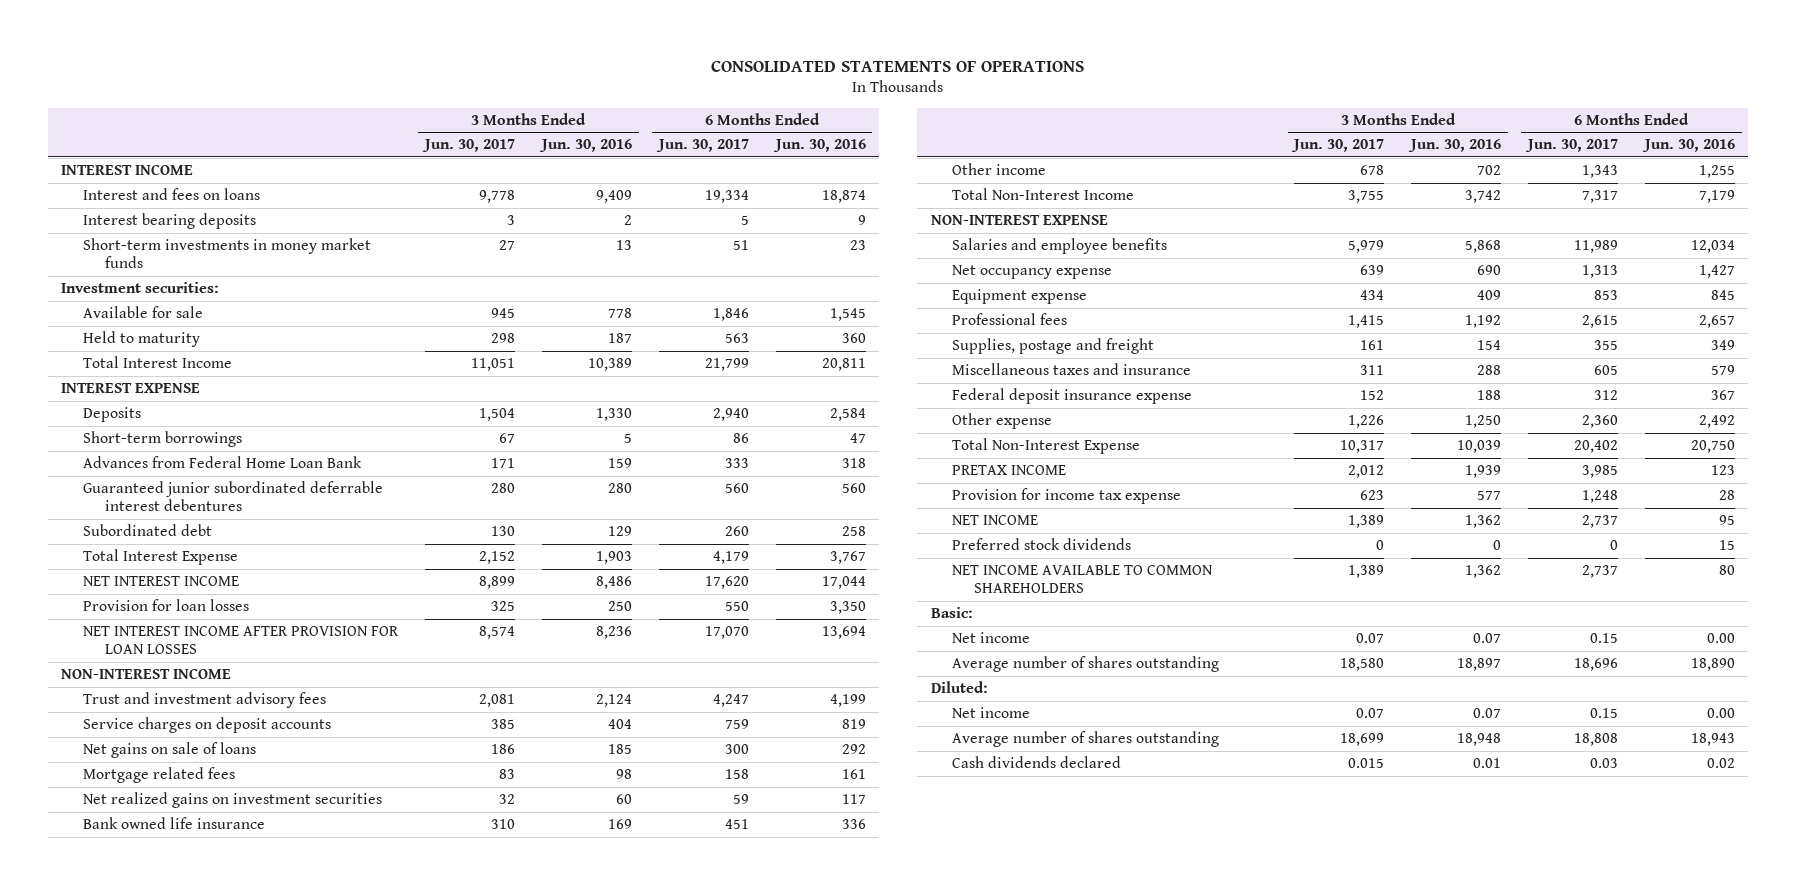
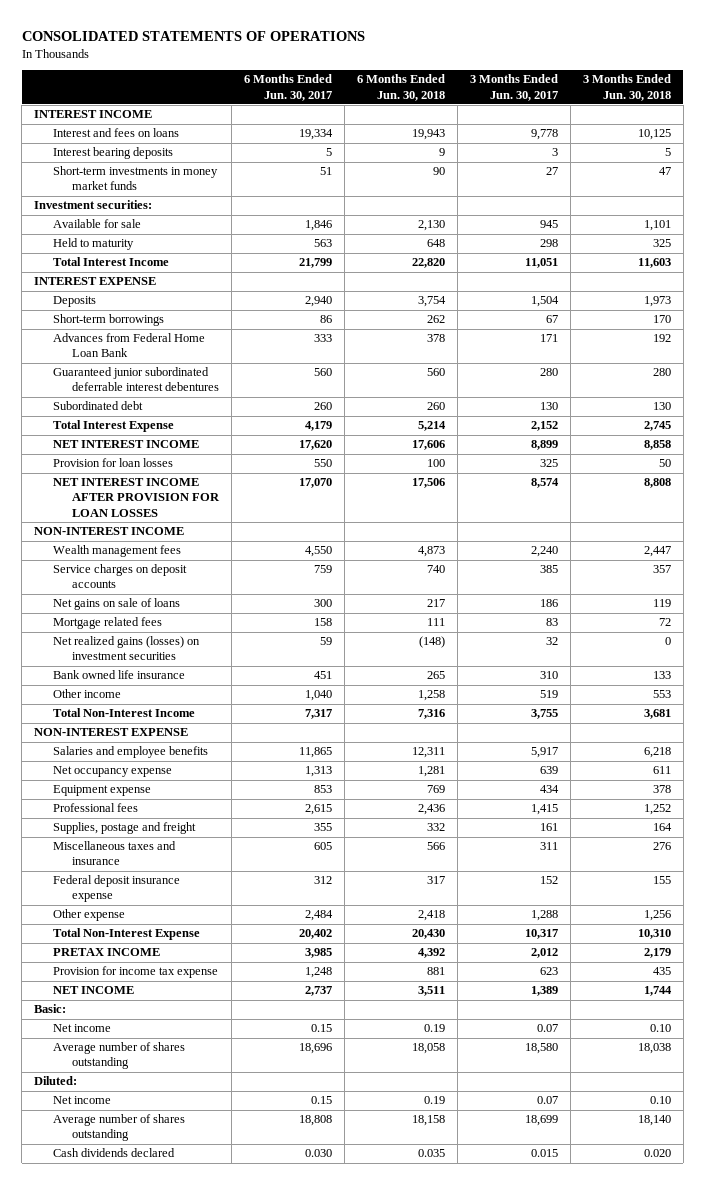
- | 3 Months Ended Jun. 30, 2017 | 3 Months Ended Jun. 30, 2016 | 6 Months Ended Jun. 30, 2017 | 6 Months Ended Jun. 30, 2016
+ | 6 Months Ended Jun. 30, 2017 | 6 Months Ended Jun. 30, 2018 | 3 Months Ended Jun. 30, 2017 | 3 Months Ended Jun. 30, 2018
- Trust and investment advisory fees | 2,081 | 2,124 | 4,247 | 4,199
+ Wealth management fees | 4,550 | 4,873 | 2,240 | 2,447
- Net realized gains on investment securities | 32 | 60 | 59 | 117
+ Net realized gains (losses) on investment securities | 59 | (148) | 32 | 0
- Other income | 678 | 702 | 1,343 | 1,255
+ Other income | 1,040 | 1,258 | 519 | 553
- Salaries and employee benefits | 5,979 | 5,868 | 11,989 | 12,034
+ Salaries and employee benefits | 11,865 | 12,311 | 5,917 | 6,218
- Other expense | 1,226 | 1,250 | 2,360 | 2,492
+ Other expense | 2,484 | 2,418 | 1,288 | 1,256
- Preferred stock dividends | 0 | 0 | 0 | 15
- NET INCOME AVAILABLE TO COMMON SHAREHOLDERS | 1,389 | 1,362 | 2,737 | 80
- Cash dividends declared | 0.015 | 0.01 | 0.03 | 0.02
+ Cash dividends declared | 0.030 | 0.035 | 0.015 | 0.020

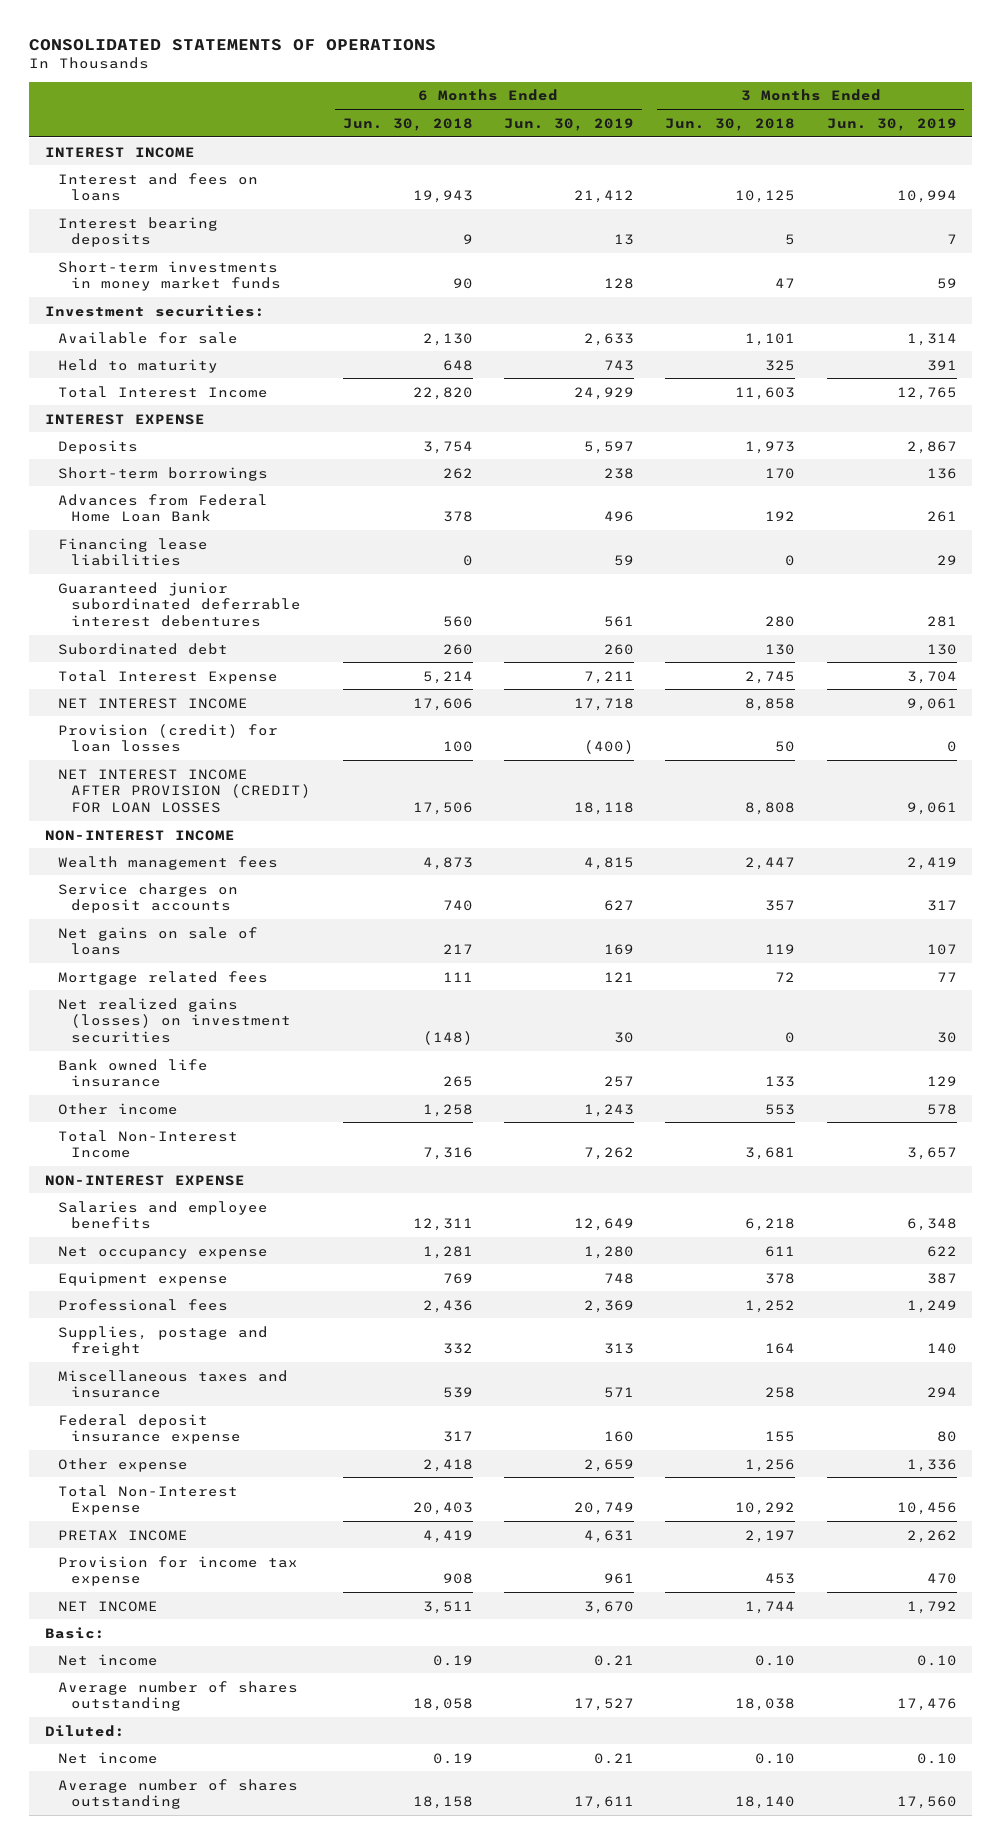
- | 6 Months Ended Jun. 30, 2017 | 6 Months Ended Jun. 30, 2018 | 3 Months Ended Jun. 30, 2017 | 3 Months Ended Jun. 30, 2018
+ | 6 Months Ended Jun. 30, 2018 | 6 Months Ended Jun. 30, 2019 | 3 Months Ended Jun. 30, 2018 | 3 Months Ended Jun. 30, 2019
+ Financing lease liabilities | 0 | 59 | 0 | 29
- Provision for loan losses | 550 | 100 | 325 | 50
- NET INTEREST INCOME AFTER PROVISION FOR LOAN LOSSES | 17,070 | 17,506 | 8,574 | 8,808
+ Provision (credit) for loan losses | 100 | (400) | 50 | 0
+ NET INTEREST INCOME AFTER PROVISION (CREDIT) FOR LOAN LOSSES | 17,506 | 18,118 | 8,808 | 9,061
- Miscellaneous taxes and insurance | 605 | 566 | 311 | 276
+ Miscellaneous taxes and insurance | 539 | 571 | 258 | 294
- Total Non-Interest Expense | 20,402 | 20,430 | 10,317 | 10,310
- PRETAX INCOME | 3,985 | 4,392 | 2,012 | 2,179
- Provision for income tax expense | 1,248 | 881 | 623 | 435
+ Total Non-Interest Expense | 20,403 | 20,749 | 10,292 | 10,456
+ PRETAX INCOME | 4,419 | 4,631 | 2,197 | 2,262
+ Provision for income tax expense | 908 | 961 | 453 | 470
- Cash dividends declared | 0.030 | 0.035 | 0.015 | 0.020

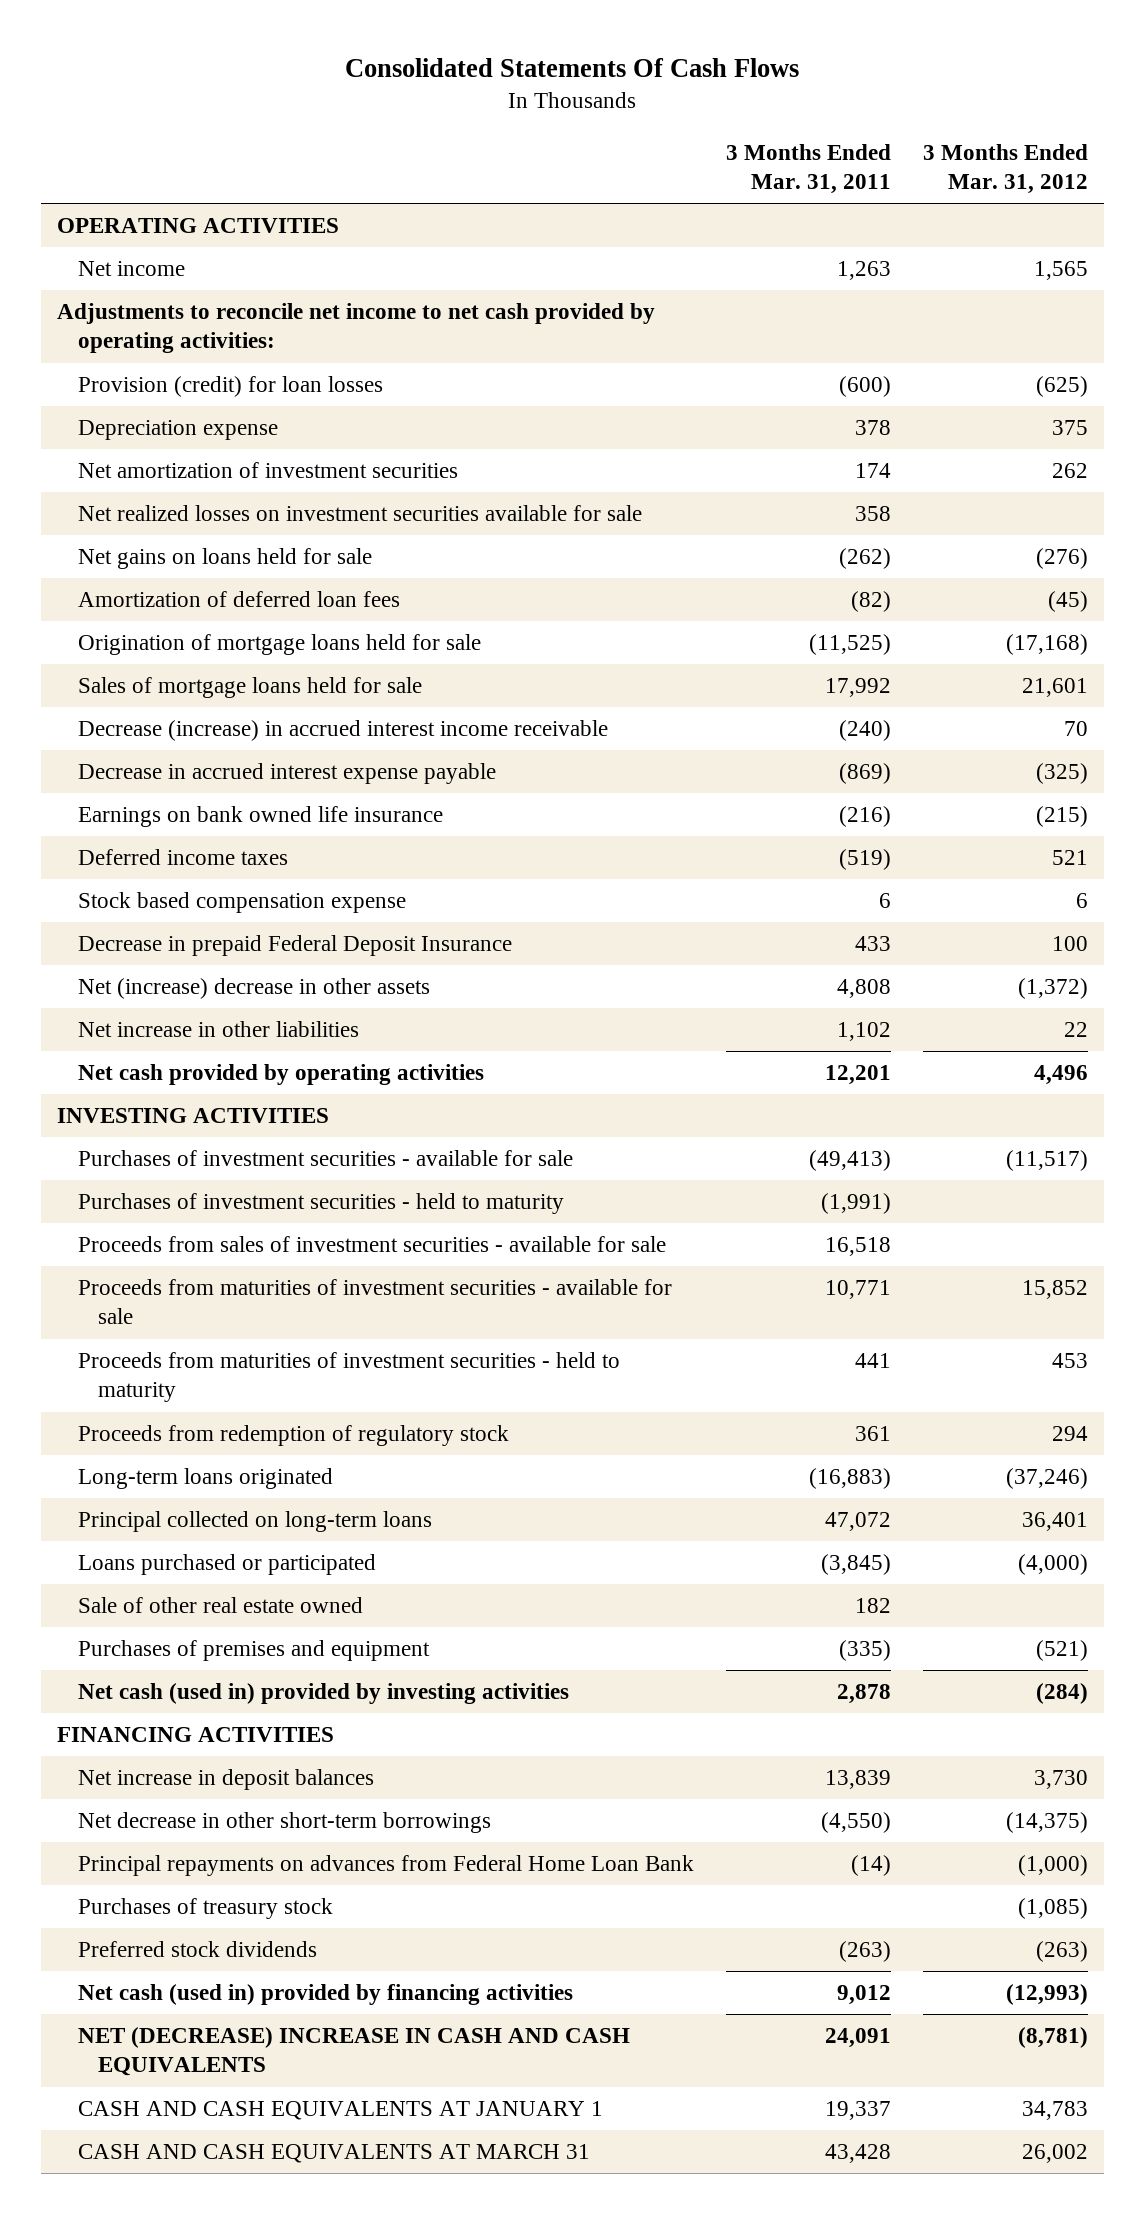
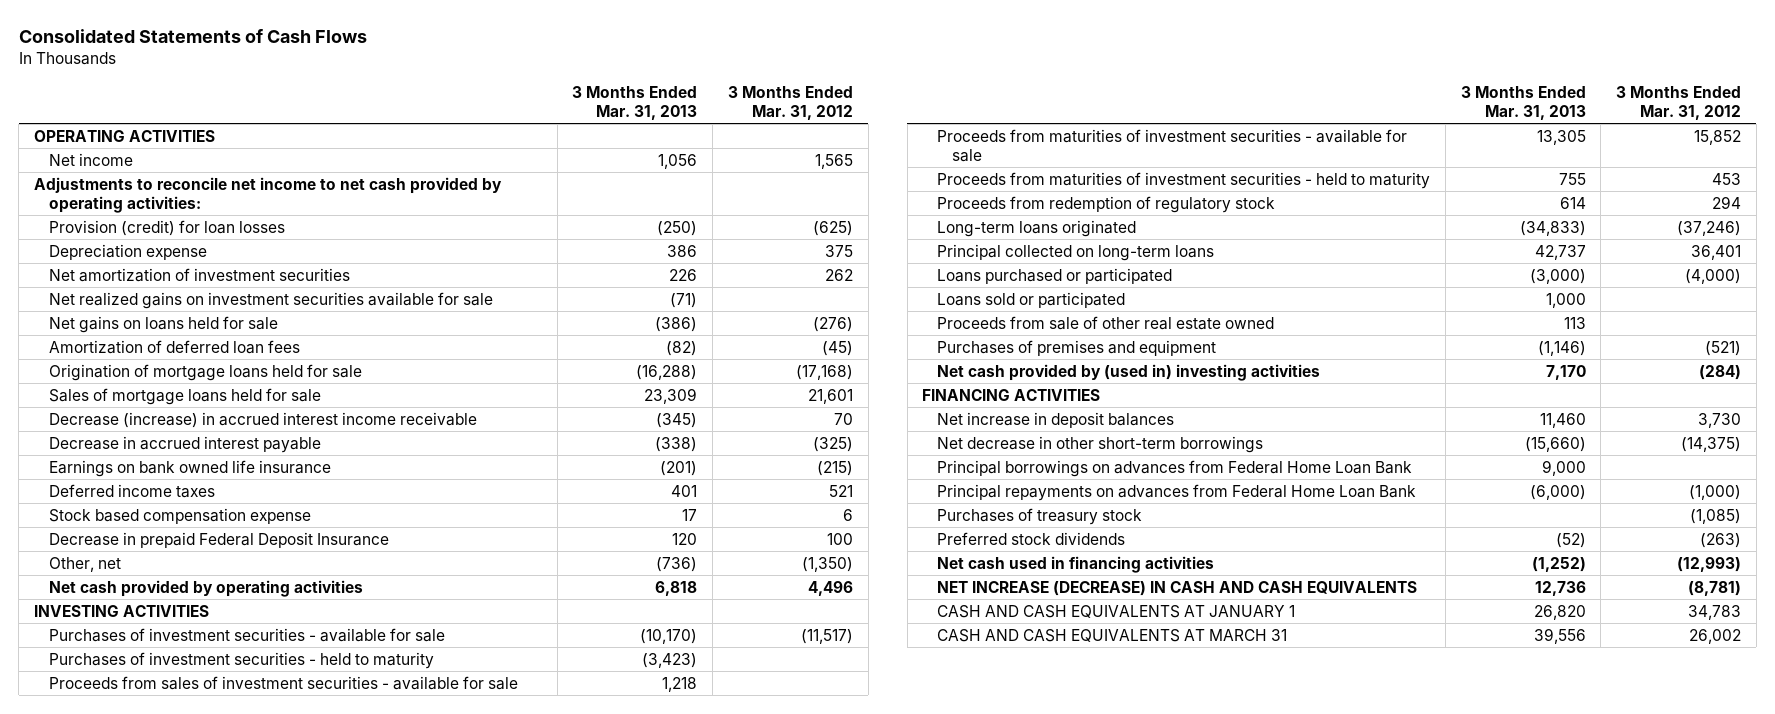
- Consolidated Statements Of Cash Flows
+ Consolidated Statements of Cash Flows
- | 3 Months Ended Mar. 31, 2011 | 3 Months Ended Mar. 31, 2012
+ | 3 Months Ended Mar. 31, 2013 | 3 Months Ended Mar. 31, 2012
- Net realized losses on investment securities available for sale | 358 |
+ Net realized gains on investment securities available for sale | (71) |
- Decrease in accrued interest expense payable | (869) | (325)
+ Decrease in accrued interest payable | (338) | (325)
- Net (increase) decrease in other assets | 4,808 | (1,372)
- Net increase in other liabilities | 1,102 | 22
+ Other, net | (736) | (1,350)
- Sale of other real estate owned | 182 |
+ Loans sold or participated | 1,000 |
+ Proceeds from sale of other real estate owned | 113 |
- Net cash (used in) provided by investing activities | 2,878 | (284)
+ Net cash provided by (used in) investing activities | 7,170 | (284)
+ Principal borrowings on advances from Federal Home Loan Bank | 9,000 |
- Net cash (used in) provided by financing activities | 9,012 | (12,993)
- NET (DECREASE) INCREASE IN CASH AND CASH EQUIVALENTS | 24,091 | (8,781)
+ Net cash used in financing activities | (1,252) | (12,993)
+ NET INCREASE (DECREASE) IN CASH AND CASH EQUIVALENTS | 12,736 | (8,781)

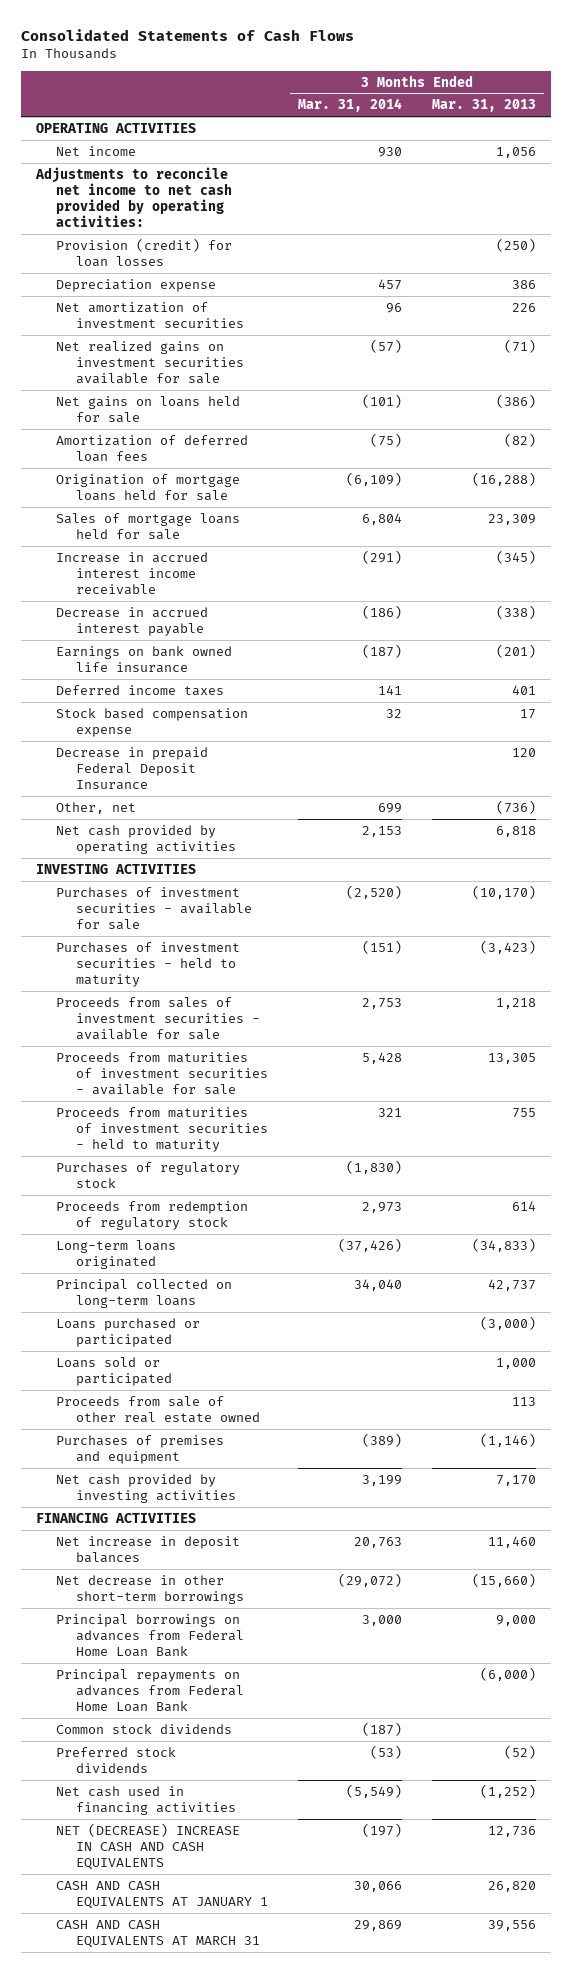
- | 3 Months Ended Mar. 31, 2013 | 3 Months Ended Mar. 31, 2012
+ | 3 Months Ended Mar. 31, 2014 | 3 Months Ended Mar. 31, 2013
- Decrease (increase) in accrued interest income receivable | (345) | 70
+ Increase in accrued interest income receivable | (291) | (345)
+ Purchases of regulatory stock | (1,830) |
- Net cash provided by (used in) investing activities | 7,170 | (284)
+ Net cash provided by investing activities | 3,199 | 7,170
- Purchases of treasury stock | | (1,085)
+ Common stock dividends | (187) |
- NET INCREASE (DECREASE) IN CASH AND CASH EQUIVALENTS | 12,736 | (8,781)
+ NET (DECREASE) INCREASE IN CASH AND CASH EQUIVALENTS | (197) | 12,736

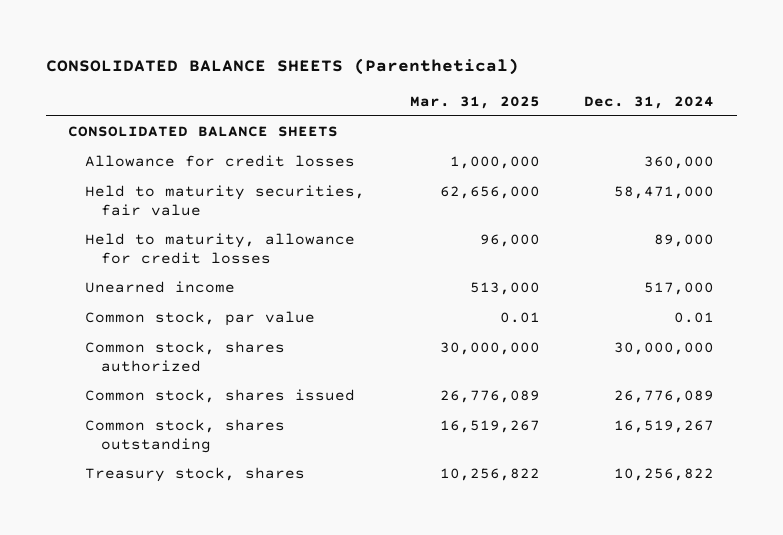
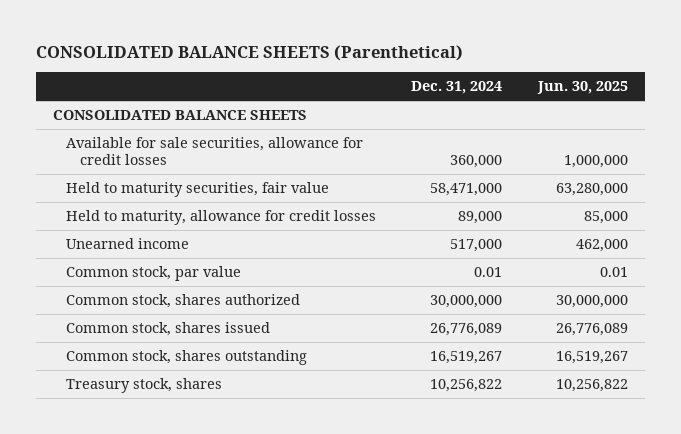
- | Mar. 31, 2025 | Dec. 31, 2024
+ | Dec. 31, 2024 | Jun. 30, 2025
- Allowance for credit losses | 1,000,000 | 360,000
+ Available for sale securities, allowance for credit losses | 360,000 | 1,000,000

